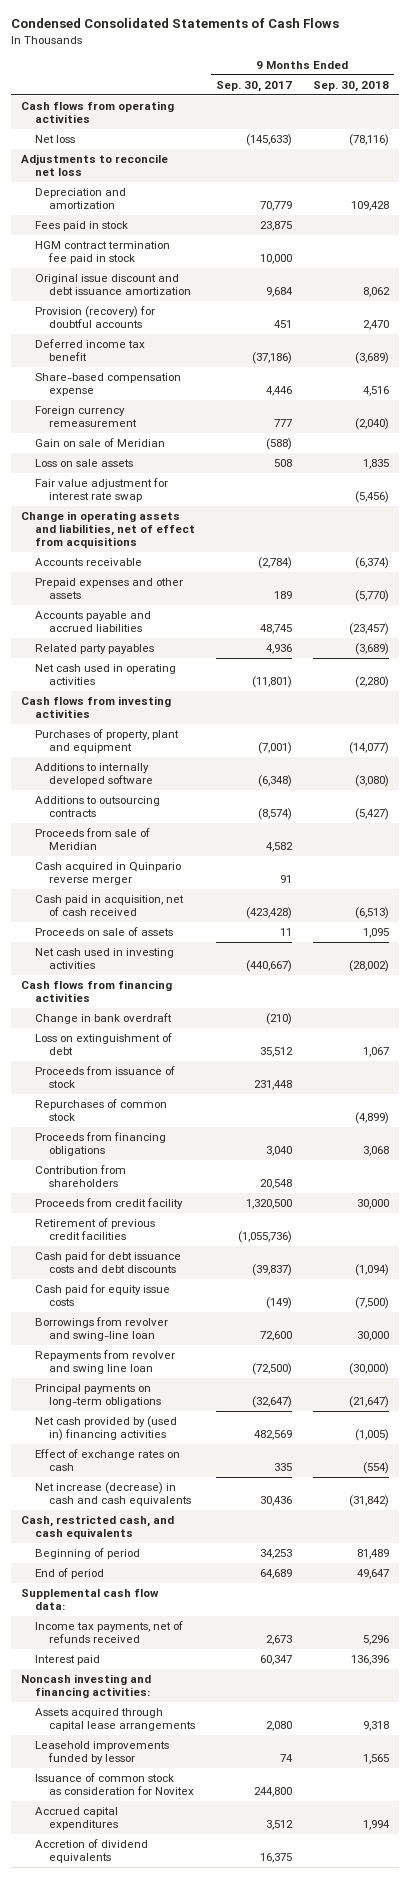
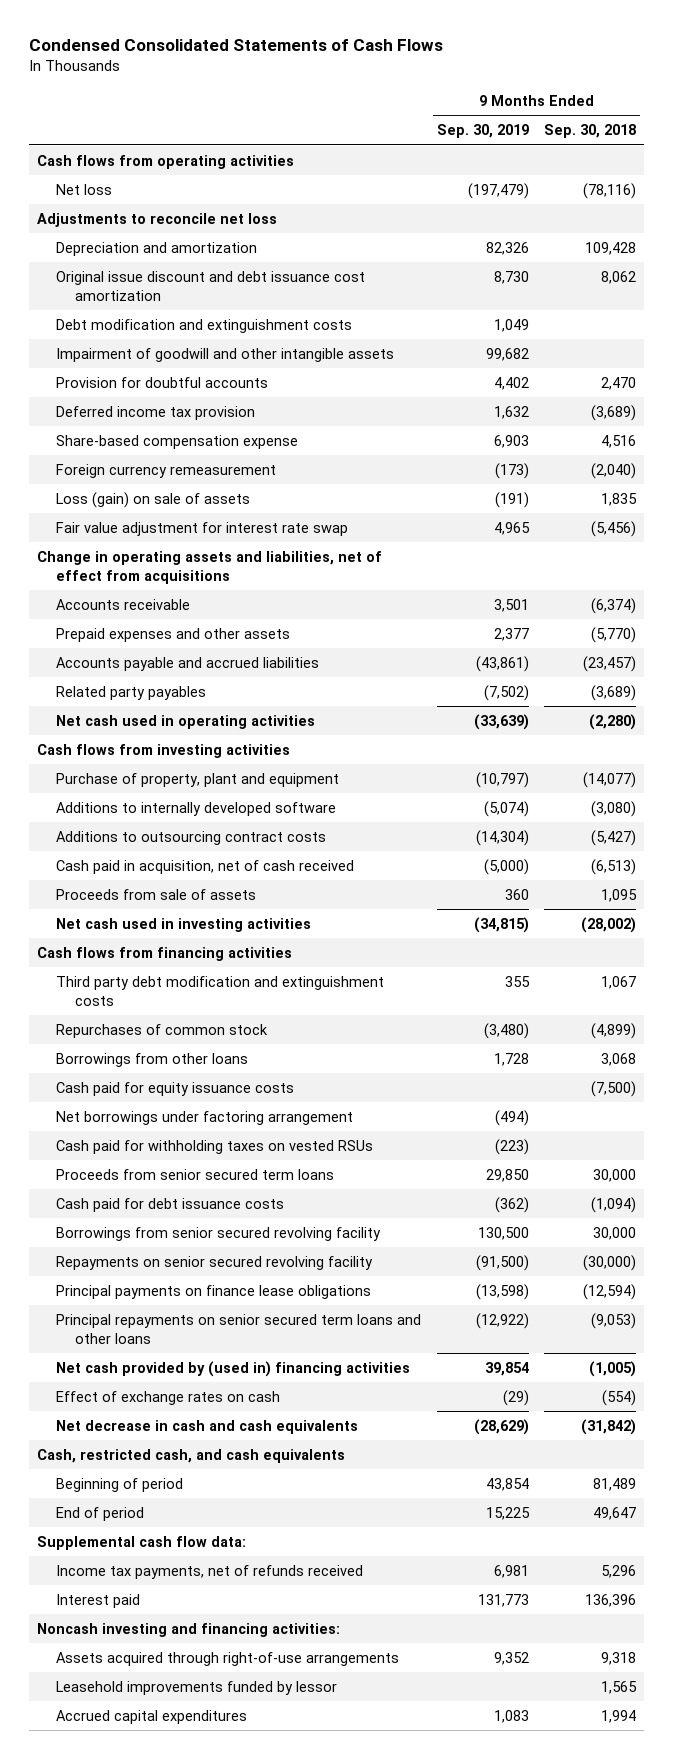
- | 9 Months Ended Sep. 30, 2017 | 9 Months Ended Sep. 30, 2018
+ | 9 Months Ended Sep. 30, 2019 | 9 Months Ended Sep. 30, 2018
- Fees paid in stock | 23,875 |
- HGM contract termination fee paid in stock | 10,000 |
- Original issue discount and debt issuance amortization | 9,684 | 8,062
- Provision (recovery) for doubtful accounts | 451 | 2,470
- Deferred income tax benefit | (37,186) | (3,689)
+ Original issue discount and debt issuance cost amortization | 8,730 | 8,062
+ Debt modification and extinguishment costs | 1,049 |
+ Impairment of goodwill and other intangible assets | 99,682 |
+ Provision for doubtful accounts | 4,402 | 2,470
+ Deferred income tax provision | 1,632 | (3,689)
- Gain on sale of Meridian | (588) |
- Loss on sale assets | 508 | 1,835
+ Loss (gain) on sale of assets | (191) | 1,835
- Purchases of property, plant and equipment | (7,001) | (14,077)
+ Purchase of property, plant and equipment | (10,797) | (14,077)
- Additions to outsourcing contracts | (8,574) | (5,427)
- Proceeds from sale of Meridian | 4,582 |
- Cash acquired in Quinpario reverse merger | 91 |
+ Additions to outsourcing contract costs | (14,304) | (5,427)
- Proceeds on sale of assets | 11 | 1,095
+ Proceeds from sale of assets | 360 | 1,095
- Change in bank overdraft | (210) |
- Loss on extinguishment of debt | 35,512 | 1,067
- Proceeds from issuance of stock | 231,448 |
+ Third party debt modification and extinguishment costs | 355 | 1,067
- Proceeds from financing obligations | 3,040 | 3,068
- Contribution from shareholders | 20,548 |
- Proceeds from credit facility | 1,320,500 | 30,000
- Retirement of previous credit facilities | (1,055,736) |
- Cash paid for debt issuance costs and debt discounts | (39,837) | (1,094)
- Cash paid for equity issue costs | (149) | (7,500)
- Borrowings from revolver and swing-line loan | 72,600 | 30,000
- Repayments from revolver and swing line loan | (72,500) | (30,000)
- Principal payments on long-term obligations | (32,647) | (21,647)
+ Borrowings from other loans | 1,728 | 3,068
+ Cash paid for equity issuance costs | | (7,500)
+ Net borrowings under factoring arrangement | (494) |
+ Cash paid for withholding taxes on vested RSUs | (223) |
+ Proceeds from senior secured term loans | 29,850 | 30,000
+ Cash paid for debt issuance costs | (362) | (1,094)
+ Borrowings from senior secured revolving facility | 130,500 | 30,000
+ Repayments on senior secured revolving facility | (91,500) | (30,000)
+ Principal payments on finance lease obligations | (13,598) | (12,594)
+ Principal repayments on senior secured term loans and other loans | (12,922) | (9,053)
- Net increase (decrease) in cash and cash equivalents | 30,436 | (31,842)
+ Net decrease in cash and cash equivalents | (28,629) | (31,842)
- Assets acquired through capital lease arrangements | 2,080 | 9,318
+ Assets acquired through right-of-use arrangements | 9,352 | 9,318
- Issuance of common stock as consideration for Novitex | 244,800 |
- Accretion of dividend equivalents | 16,375 |

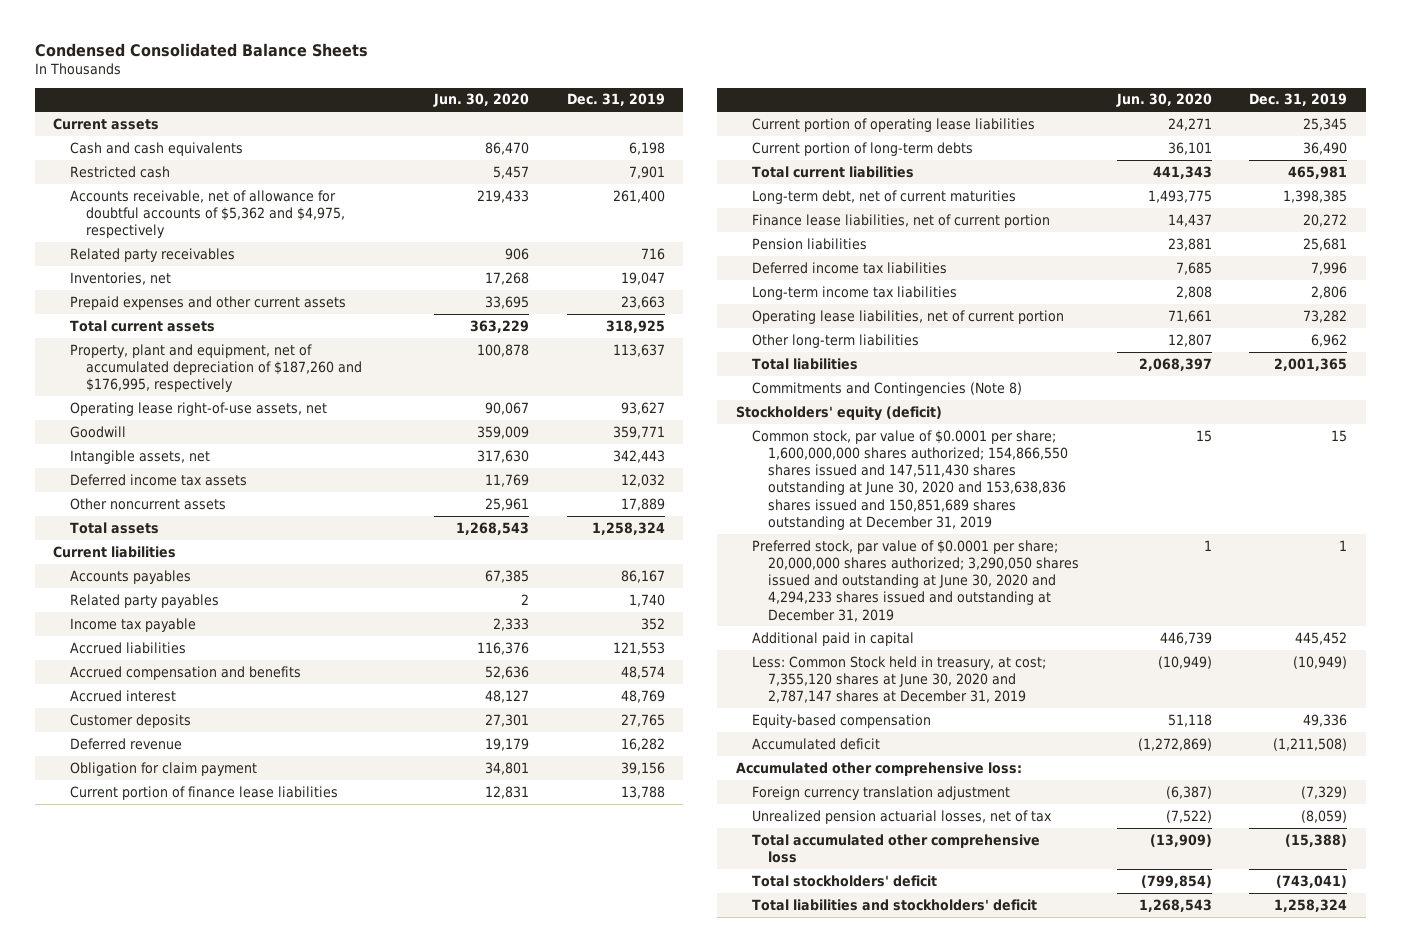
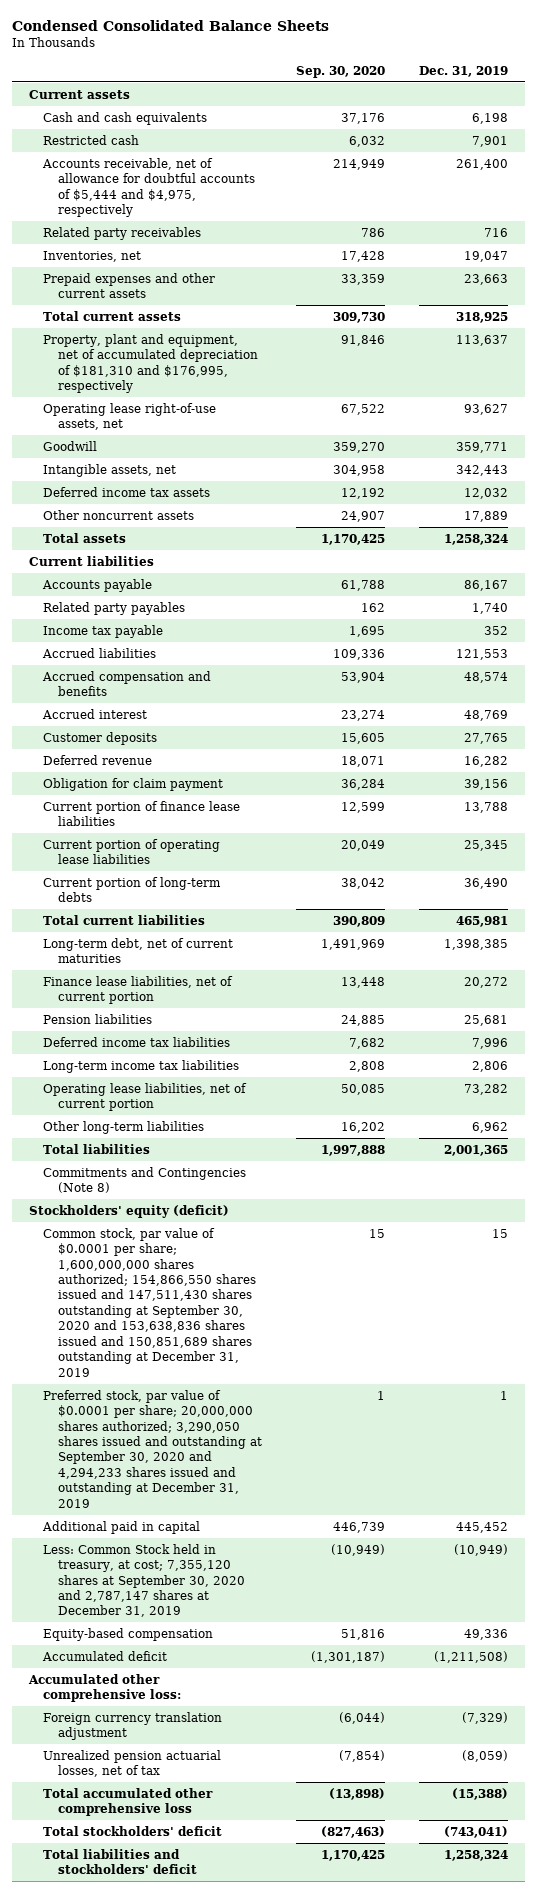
- | Jun. 30, 2020 | Dec. 31, 2019
+ | Sep. 30, 2020 | Dec. 31, 2019
- Accounts receivable, net of allowance for doubtful accounts of $5,362 and $4,975, respectively | 219,433 | 261,400
+ Accounts receivable, net of allowance for doubtful accounts of $5,444 and $4,975, respectively | 214,949 | 261,400
- Property, plant and equipment, net of accumulated depreciation of $187,260 and $176,995, respectively | 100,878 | 113,637
+ Property, plant and equipment, net of accumulated depreciation of $181,310 and $176,995, respectively | 91,846 | 113,637
- Accounts payables | 67,385 | 86,167
+ Accounts payable | 61,788 | 86,167
- Common stock, par value of $0.0001 per share; 1,600,000,000 shares authorized; 154,866,550 shares issued and 147,511,430 shares outstanding at June 30, 2020 and 153,638,836 shares issued and 150,851,689 shares outstanding at December 31, 2019 | 15 | 15
- Preferred stock, par value of $0.0001 per share; 20,000,000 shares authorized; 3,290,050 shares issued and outstanding at June 30, 2020 and 4,294,233 shares issued and outstanding at December 31, 2019 | 1 | 1
+ Common stock, par value of $0.0001 per share; 1,600,000,000 shares authorized; 154,866,550 shares issued and 147,511,430 shares outstanding at September 30, 2020 and 153,638,836 shares issued and 150,851,689 shares outstanding at December 31, 2019 | 15 | 15
+ Preferred stock, par value of $0.0001 per share; 20,000,000 shares authorized; 3,290,050 shares issued and outstanding at September 30, 2020 and 4,294,233 shares issued and outstanding at December 31, 2019 | 1 | 1
- Less: Common Stock held in treasury, at cost; 7,355,120 shares at June 30, 2020 and 2,787,147 shares at December 31, 2019 | (10,949) | (10,949)
+ Less: Common Stock held in treasury, at cost; 7,355,120 shares at September 30, 2020 and 2,787,147 shares at December 31, 2019 | (10,949) | (10,949)

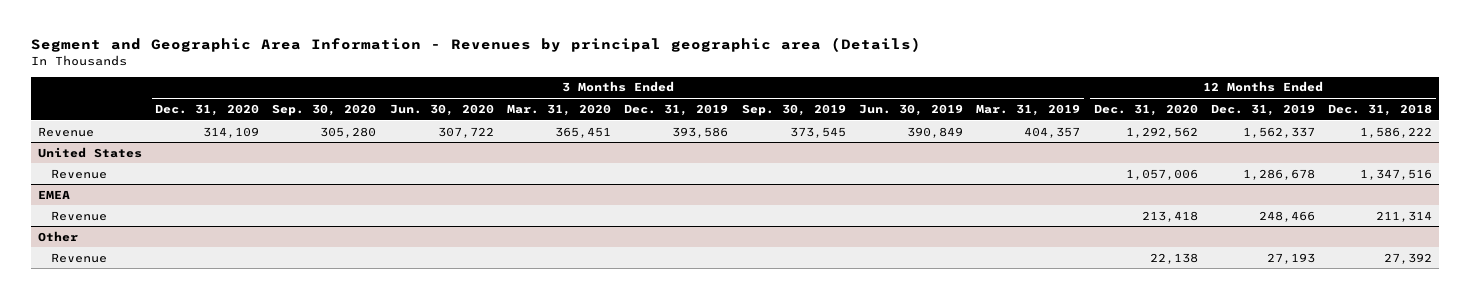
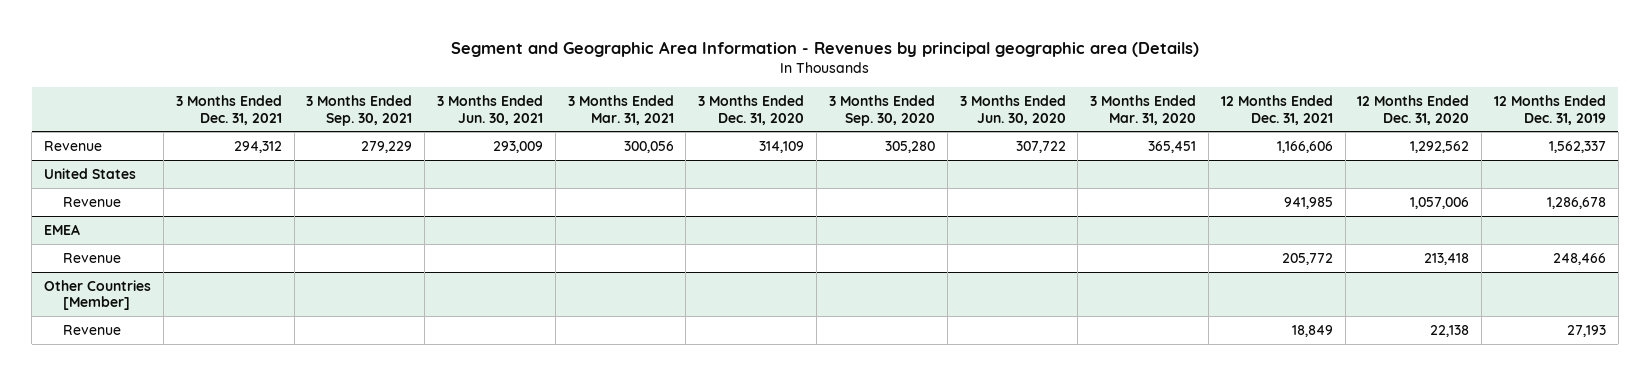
- | 3 Months Ended Dec. 31, 2020 | 3 Months Ended Sep. 30, 2020 | 3 Months Ended Jun. 30, 2020 | 3 Months Ended Mar. 31, 2020 | 3 Months Ended Dec. 31, 2019 | 3 Months Ended Sep. 30, 2019 | 3 Months Ended Jun. 30, 2019 | 3 Months Ended Mar. 31, 2019 | 12 Months Ended Dec. 31, 2020 | 12 Months Ended Dec. 31, 2019 | 12 Months Ended Dec. 31, 2018
+ | 3 Months Ended Dec. 31, 2021 | 3 Months Ended Sep. 30, 2021 | 3 Months Ended Jun. 30, 2021 | 3 Months Ended Mar. 31, 2021 | 3 Months Ended Dec. 31, 2020 | 3 Months Ended Sep. 30, 2020 | 3 Months Ended Jun. 30, 2020 | 3 Months Ended Mar. 31, 2020 | 12 Months Ended Dec. 31, 2021 | 12 Months Ended Dec. 31, 2020 | 12 Months Ended Dec. 31, 2019
- Other
+ Other Countries [Member]

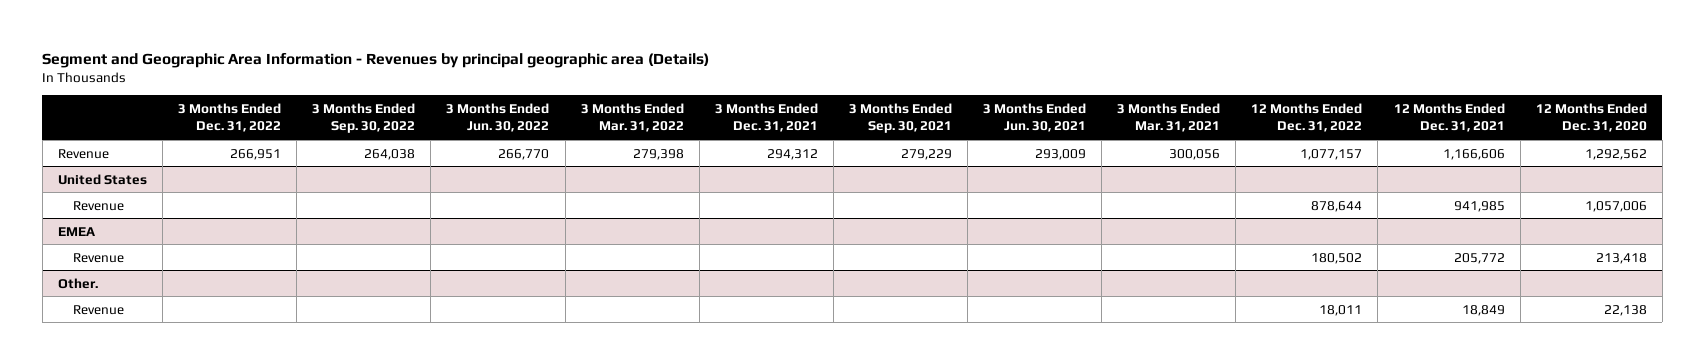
- | 3 Months Ended Dec. 31, 2021 | 3 Months Ended Sep. 30, 2021 | 3 Months Ended Jun. 30, 2021 | 3 Months Ended Mar. 31, 2021 | 3 Months Ended Dec. 31, 2020 | 3 Months Ended Sep. 30, 2020 | 3 Months Ended Jun. 30, 2020 | 3 Months Ended Mar. 31, 2020 | 12 Months Ended Dec. 31, 2021 | 12 Months Ended Dec. 31, 2020 | 12 Months Ended Dec. 31, 2019
+ | 3 Months Ended Dec. 31, 2022 | 3 Months Ended Sep. 30, 2022 | 3 Months Ended Jun. 30, 2022 | 3 Months Ended Mar. 31, 2022 | 3 Months Ended Dec. 31, 2021 | 3 Months Ended Sep. 30, 2021 | 3 Months Ended Jun. 30, 2021 | 3 Months Ended Mar. 31, 2021 | 12 Months Ended Dec. 31, 2022 | 12 Months Ended Dec. 31, 2021 | 12 Months Ended Dec. 31, 2020
- Other Countries [Member]
+ Other.

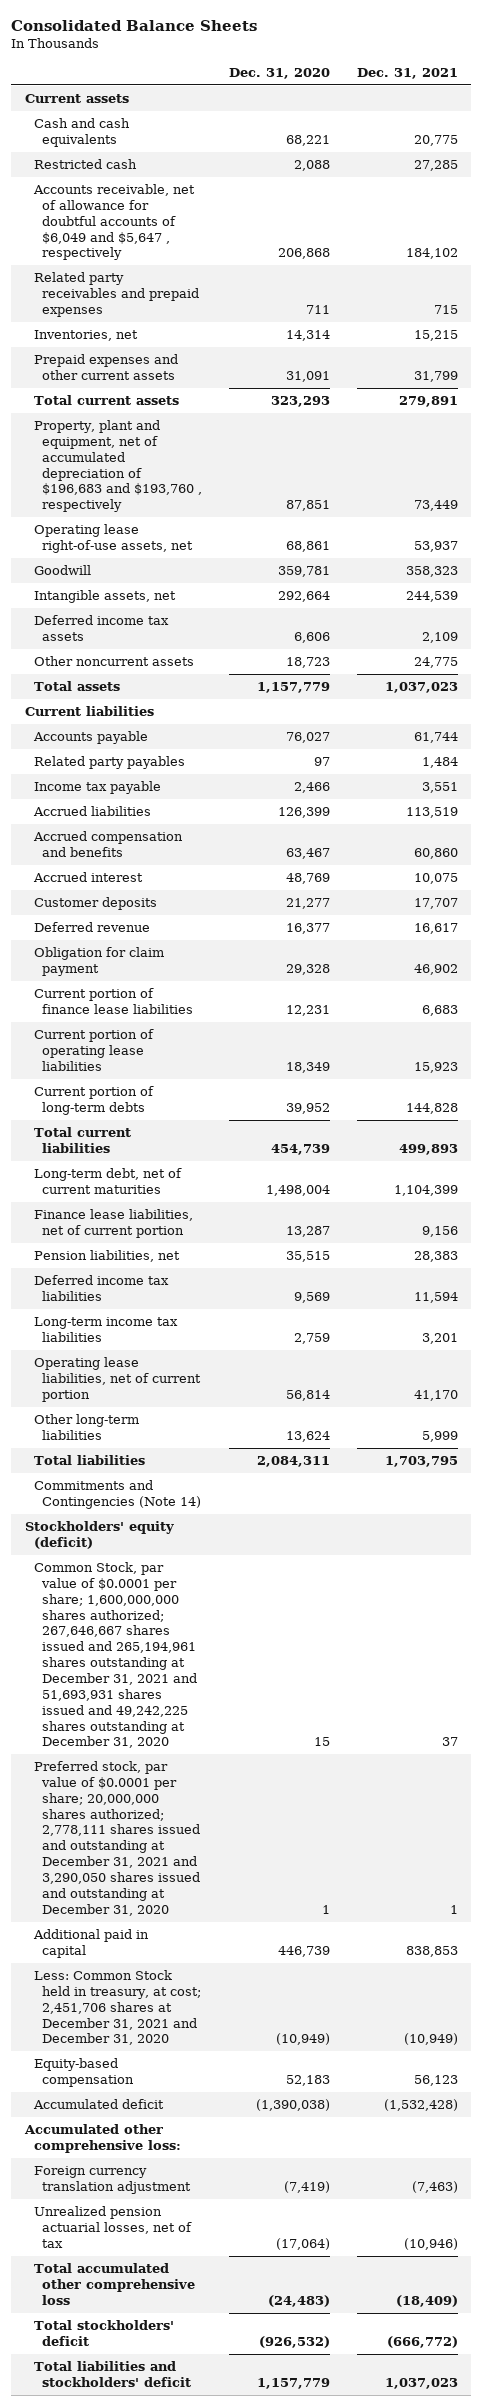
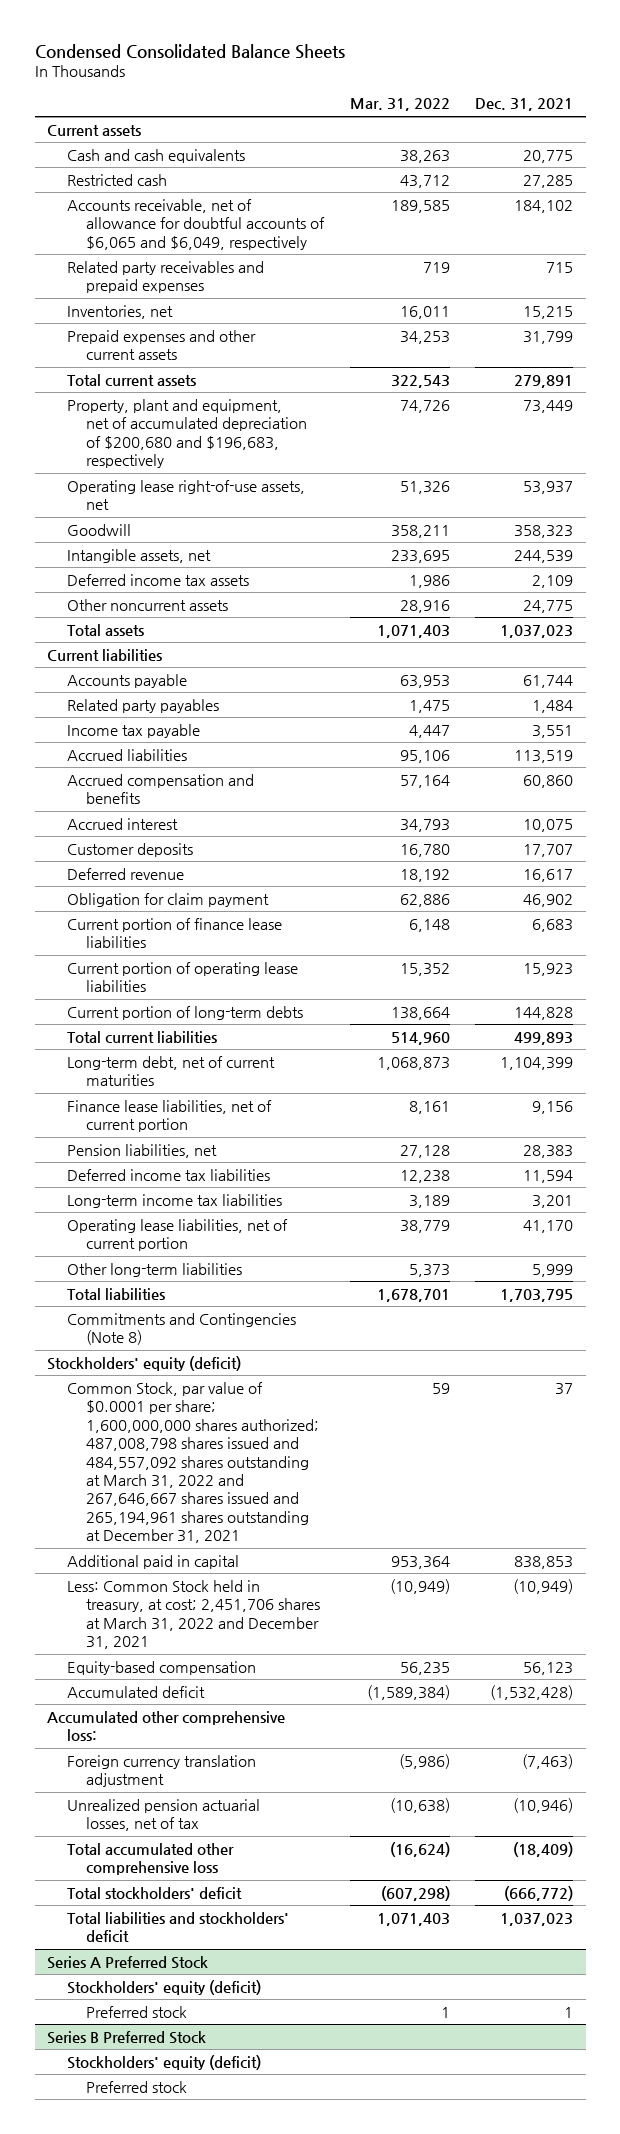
- Consolidated Balance Sheets
+ Condensed Consolidated Balance Sheets
- | Dec. 31, 2020 | Dec. 31, 2021
+ | Mar. 31, 2022 | Dec. 31, 2021
- Accounts receivable, net of allowance for doubtful accounts of $6,049 and $5,647 , respectively | 206,868 | 184,102
+ Accounts receivable, net of allowance for doubtful accounts of $6,065 and $6,049, respectively | 189,585 | 184,102
- Property, plant and equipment, net of accumulated depreciation of $196,683 and $193,760 , respectively | 87,851 | 73,449
+ Property, plant and equipment, net of accumulated depreciation of $200,680 and $196,683, respectively | 74,726 | 73,449
- Commitments and Contingencies (Note 14)
+ Commitments and Contingencies (Note 8)
- Common Stock, par value of $0.0001 per share; 1,600,000,000 shares authorized; 267,646,667 shares issued and 265,194,961 shares outstanding at December 31, 2021 and 51,693,931 shares issued and 49,242,225 shares outstanding at December 31, 2020 | 15 | 37
- Preferred stock, par value of $0.0001 per share; 20,000,000 shares authorized; 2,778,111 shares issued and outstanding at December 31, 2021 and 3,290,050 shares issued and outstanding at December 31, 2020 | 1 | 1
+ Common Stock, par value of $0.0001 per share; 1,600,000,000 shares authorized; 487,008,798 shares issued and 484,557,092 shares outstanding at March 31, 2022 and 267,646,667 shares issued and 265,194,961 shares outstanding at December 31, 2021 | 59 | 37
- Less: Common Stock held in treasury, at cost; 2,451,706 shares at December 31, 2021 and December 31, 2020 | (10,949) | (10,949)
+ Less: Common Stock held in treasury, at cost; 2,451,706 shares at March 31, 2022 and December 31, 2021 | (10,949) | (10,949)
+ Series A Preferred Stock
+ Stockholders' equity (deficit)
+ Preferred stock | 1 | 1
+ Series B Preferred Stock
+ Stockholders' equity (deficit)
+ Preferred stock

